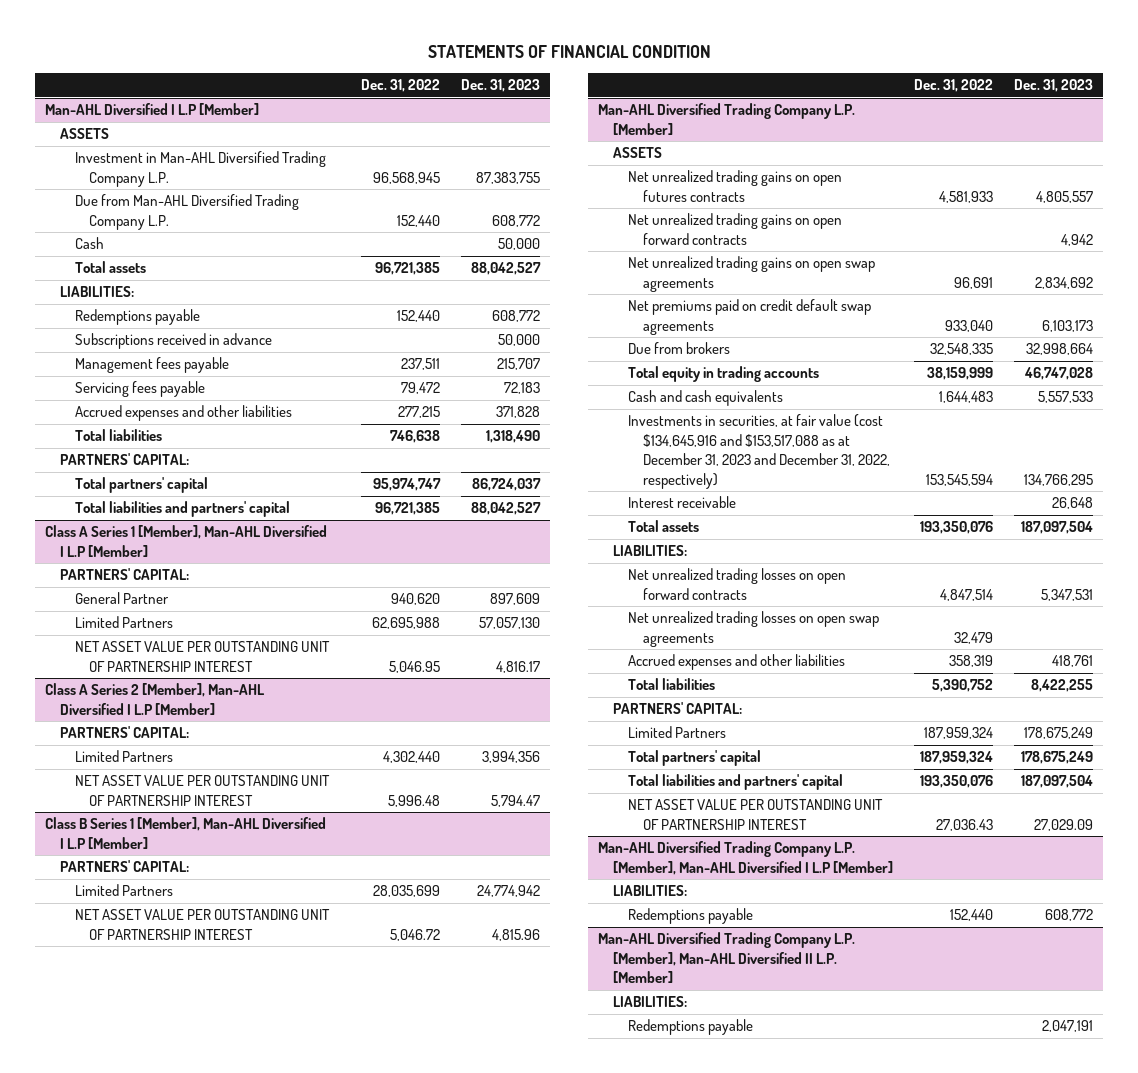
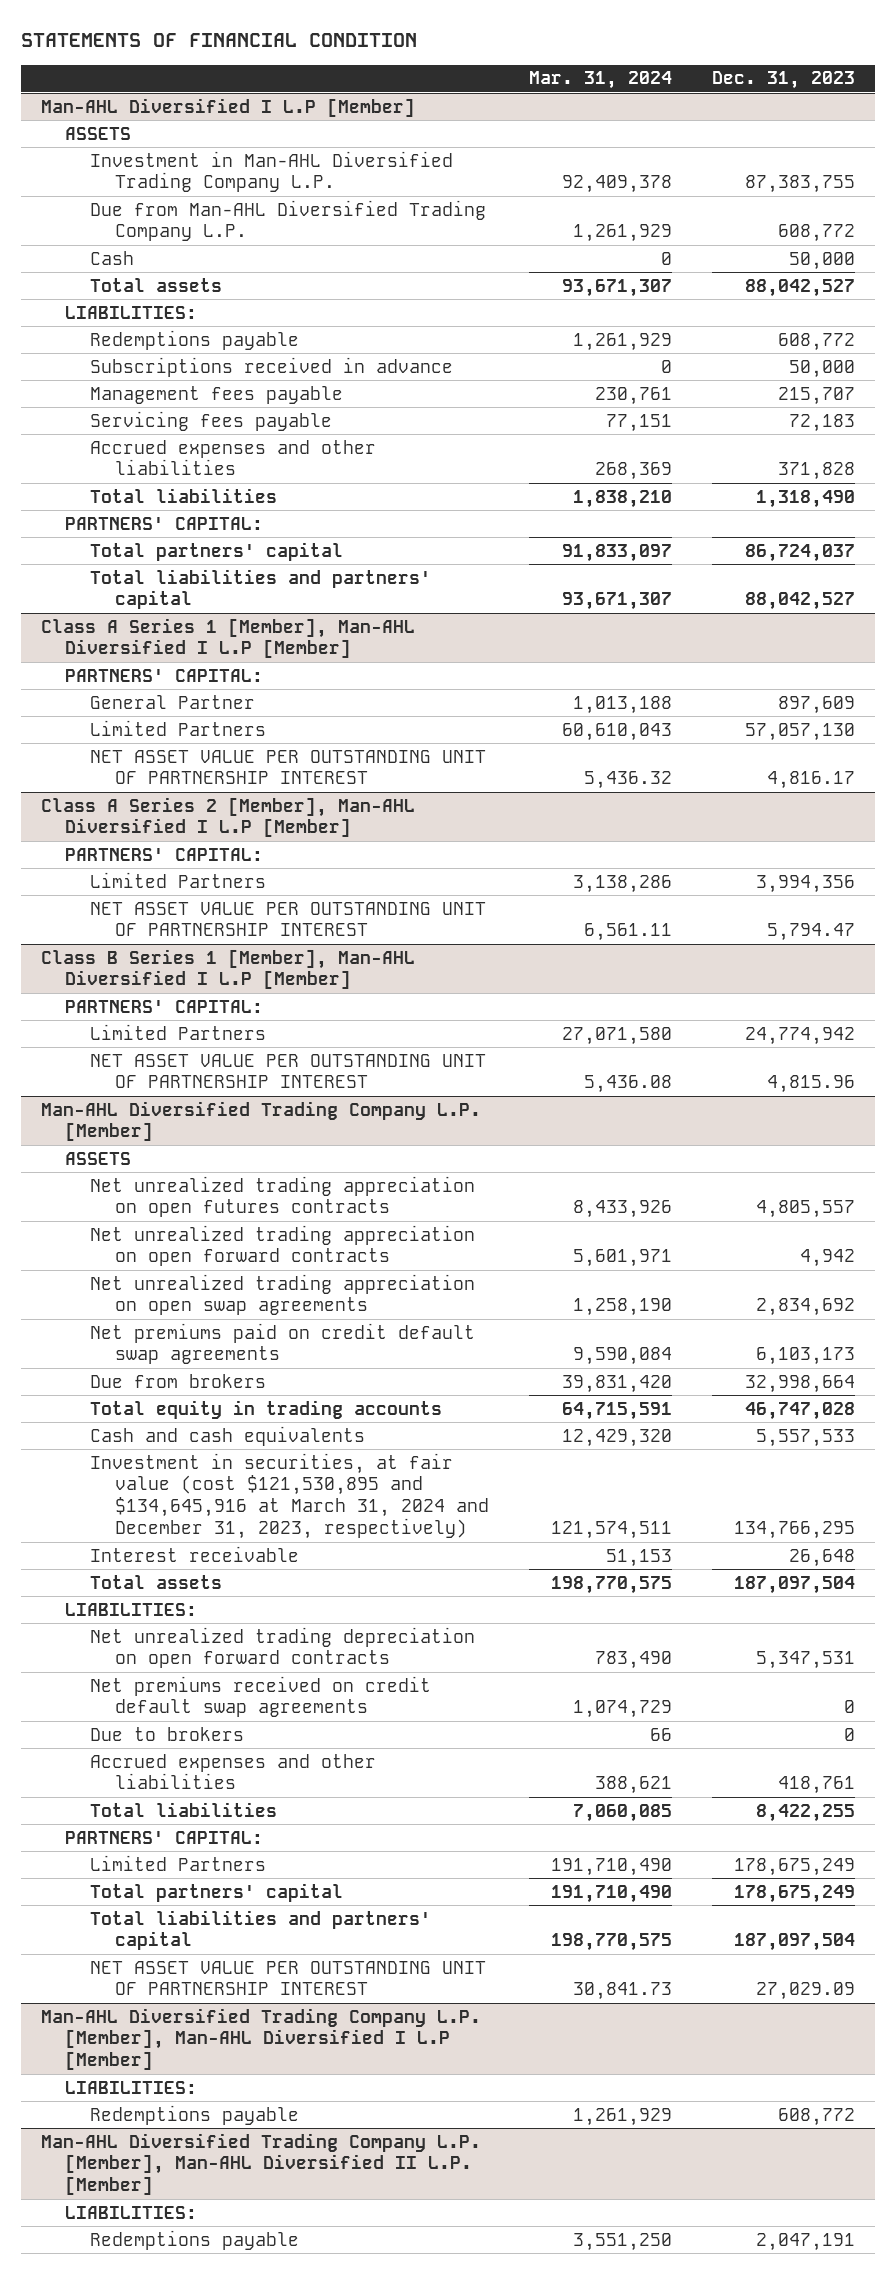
- | Dec. 31, 2022 | Dec. 31, 2023
+ | Mar. 31, 2024 | Dec. 31, 2023
@ Man-AHL Diversified Trading Company L.P. [Member]
- Net unrealized trading gains on open futures contracts | 4,581,933 | 4,805,557
- Net unrealized trading gains on open forward contracts | | 4,942
- Net unrealized trading gains on open swap agreements | 96,691 | 2,834,692
+ Net unrealized trading appreciation on open futures contracts | 8,433,926 | 4,805,557
+ Net unrealized trading appreciation on open forward contracts | 5,601,971 | 4,942
+ Net unrealized trading appreciation on open swap agreements | 1,258,190 | 2,834,692
- Investments in securities, at fair value (cost $134,645,916 and $153,517,088 as at December 31, 2023 and December 31, 2022, respectively) | 153,545,594 | 134,766,295
+ Investment in securities, at fair value (cost $121,530,895 and $134,645,916 at March 31, 2024 and December 31, 2023, respectively) | 121,574,511 | 134,766,295
- Net unrealized trading losses on open forward contracts | 4,847,514 | 5,347,531
- Net unrealized trading losses on open swap agreements | 32,479 |
+ Net unrealized trading depreciation on open forward contracts | 783,490 | 5,347,531
+ Net premiums received on credit default swap agreements | 1,074,729 | 0
+ Due to brokers | 66 | 0

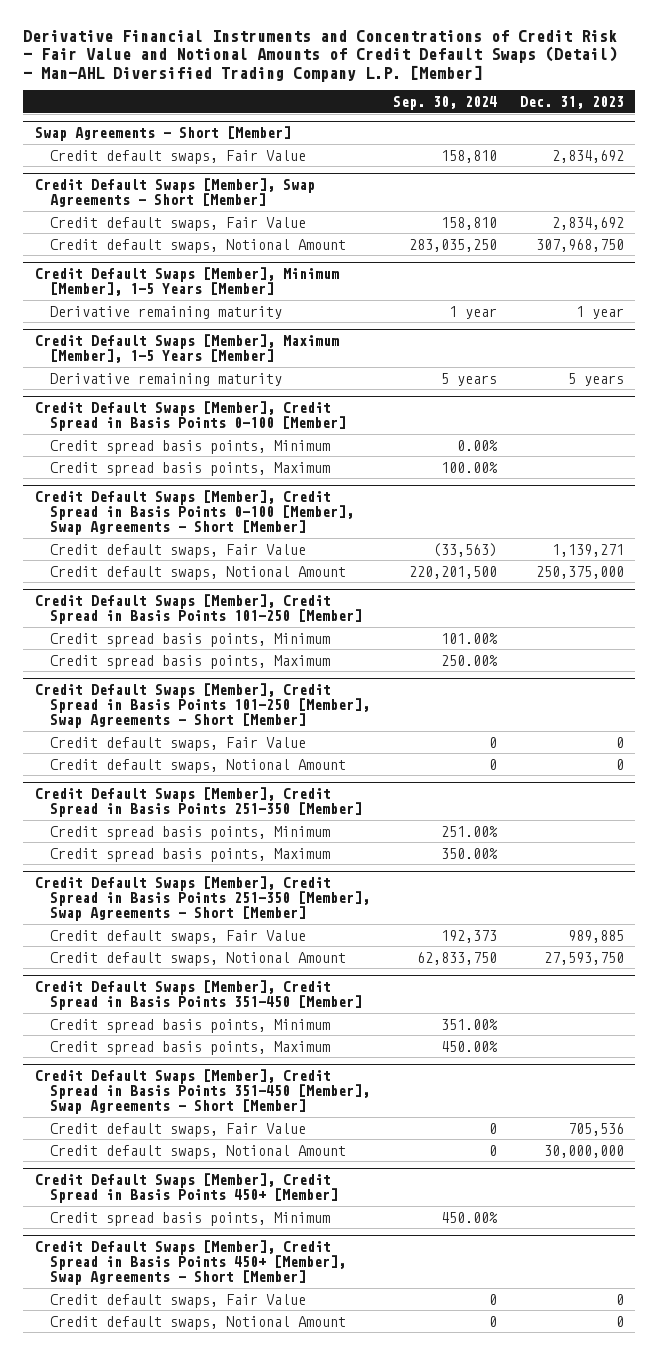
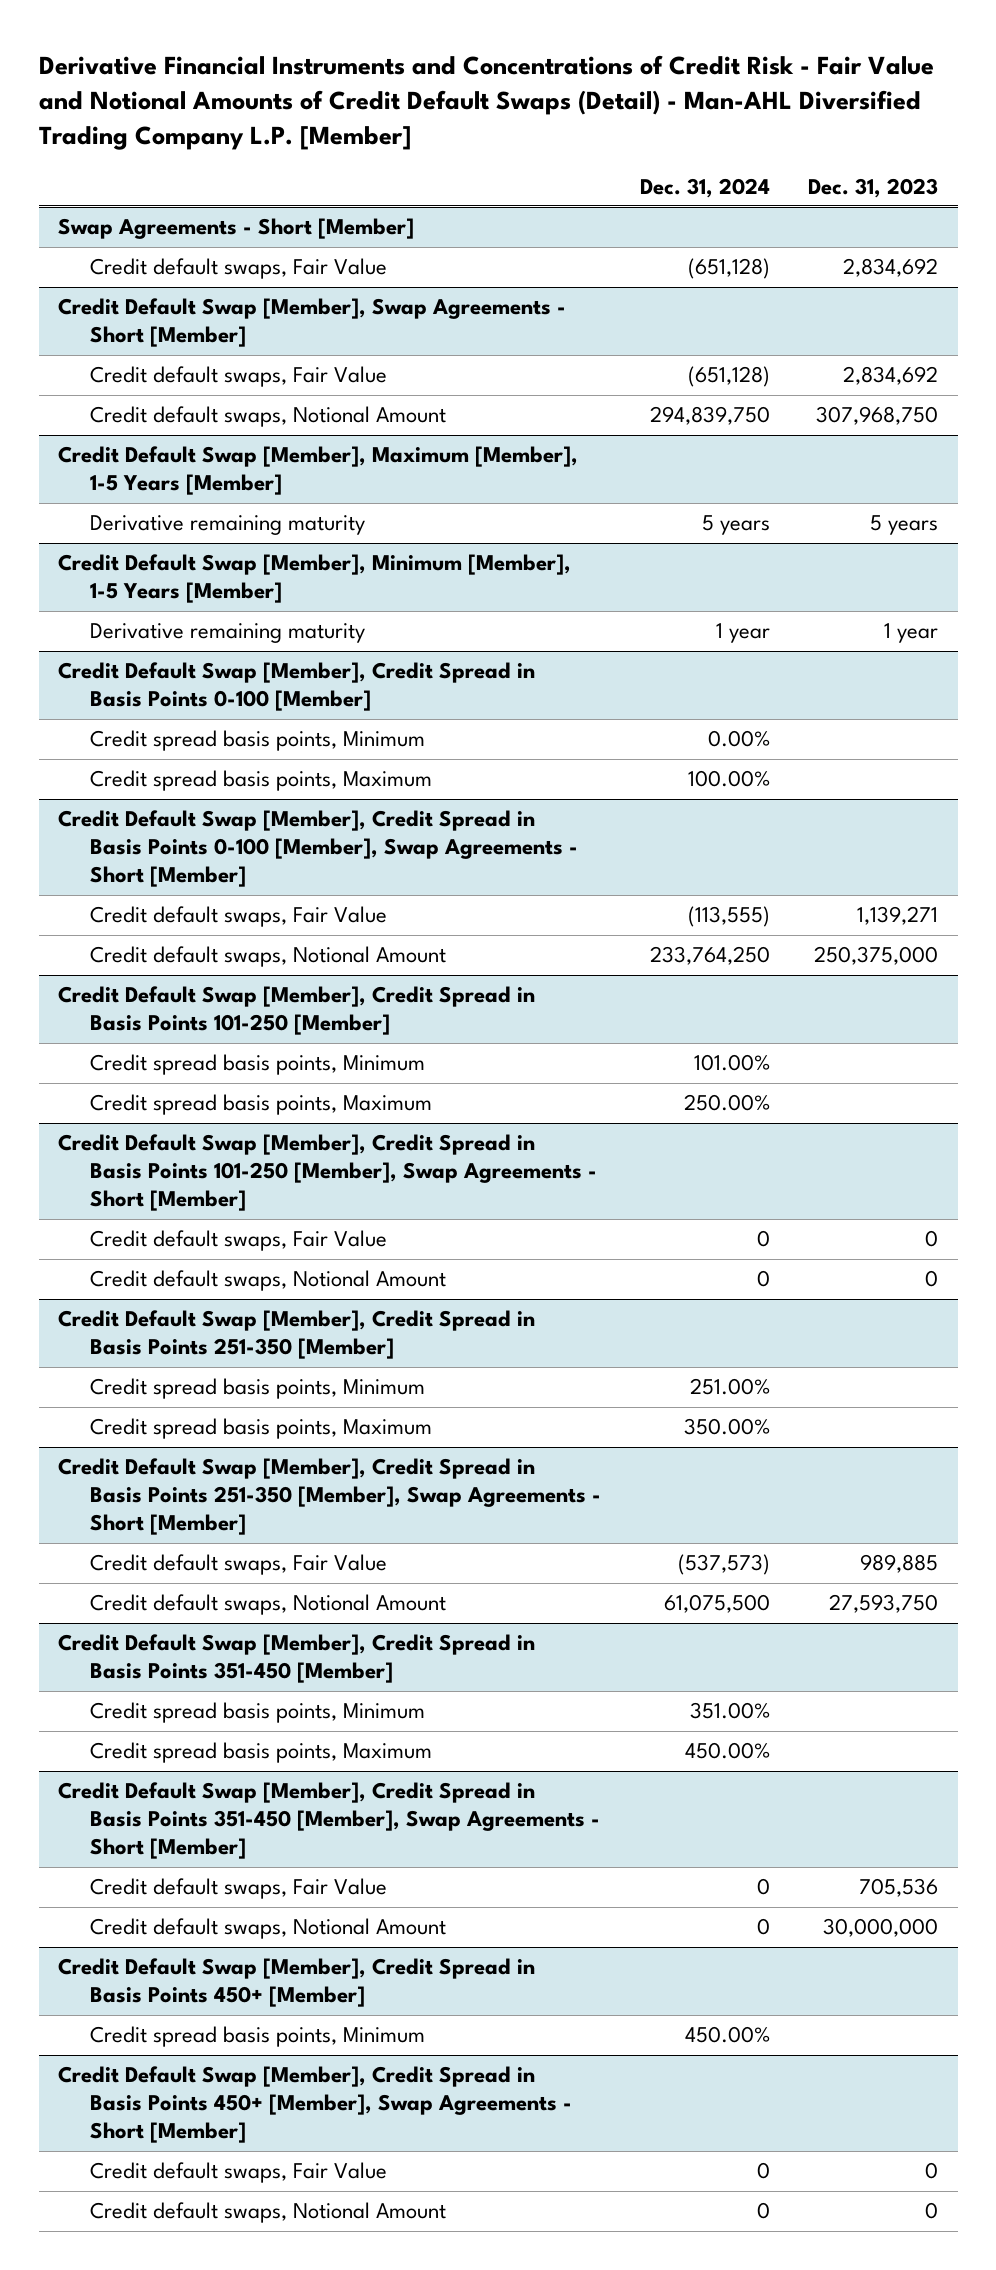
- | Sep. 30, 2024 | Dec. 31, 2023
+ | Dec. 31, 2024 | Dec. 31, 2023
- Credit Default Swaps [Member], Swap Agreements - Short [Member]
+ Credit Default Swap [Member], Swap Agreements - Short [Member]
- Credit Default Swaps [Member], Minimum [Member], 1-5 Years [Member]
- Derivative remaining maturity | 1 year | 1 year
- Credit Default Swaps [Member], Maximum [Member], 1-5 Years [Member]
+ Credit Default Swap [Member], Maximum [Member], 1-5 Years [Member]
- Credit Default Swaps [Member], Credit Spread in Basis Points 0-100 [Member]
+ Credit Default Swap [Member], Minimum [Member], 1-5 Years [Member]
+ Derivative remaining maturity | 1 year | 1 year
+ Credit Default Swap [Member], Credit Spread in Basis Points 0-100 [Member]
- Credit Default Swaps [Member], Credit Spread in Basis Points 0-100 [Member], Swap Agreements - Short [Member]
+ Credit Default Swap [Member], Credit Spread in Basis Points 0-100 [Member], Swap Agreements - Short [Member]
- Credit Default Swaps [Member], Credit Spread in Basis Points 101-250 [Member]
+ Credit Default Swap [Member], Credit Spread in Basis Points 101-250 [Member]
- Credit Default Swaps [Member], Credit Spread in Basis Points 101-250 [Member], Swap Agreements - Short [Member]
+ Credit Default Swap [Member], Credit Spread in Basis Points 101-250 [Member], Swap Agreements - Short [Member]
- Credit Default Swaps [Member], Credit Spread in Basis Points 251-350 [Member]
+ Credit Default Swap [Member], Credit Spread in Basis Points 251-350 [Member]
- Credit Default Swaps [Member], Credit Spread in Basis Points 251-350 [Member], Swap Agreements - Short [Member]
+ Credit Default Swap [Member], Credit Spread in Basis Points 251-350 [Member], Swap Agreements - Short [Member]
- Credit Default Swaps [Member], Credit Spread in Basis Points 351-450 [Member]
+ Credit Default Swap [Member], Credit Spread in Basis Points 351-450 [Member]
- Credit Default Swaps [Member], Credit Spread in Basis Points 351-450 [Member], Swap Agreements - Short [Member]
+ Credit Default Swap [Member], Credit Spread in Basis Points 351-450 [Member], Swap Agreements - Short [Member]
- Credit Default Swaps [Member], Credit Spread in Basis Points 450+ [Member]
+ Credit Default Swap [Member], Credit Spread in Basis Points 450+ [Member]
- Credit Default Swaps [Member], Credit Spread in Basis Points 450+ [Member], Swap Agreements - Short [Member]
+ Credit Default Swap [Member], Credit Spread in Basis Points 450+ [Member], Swap Agreements - Short [Member]

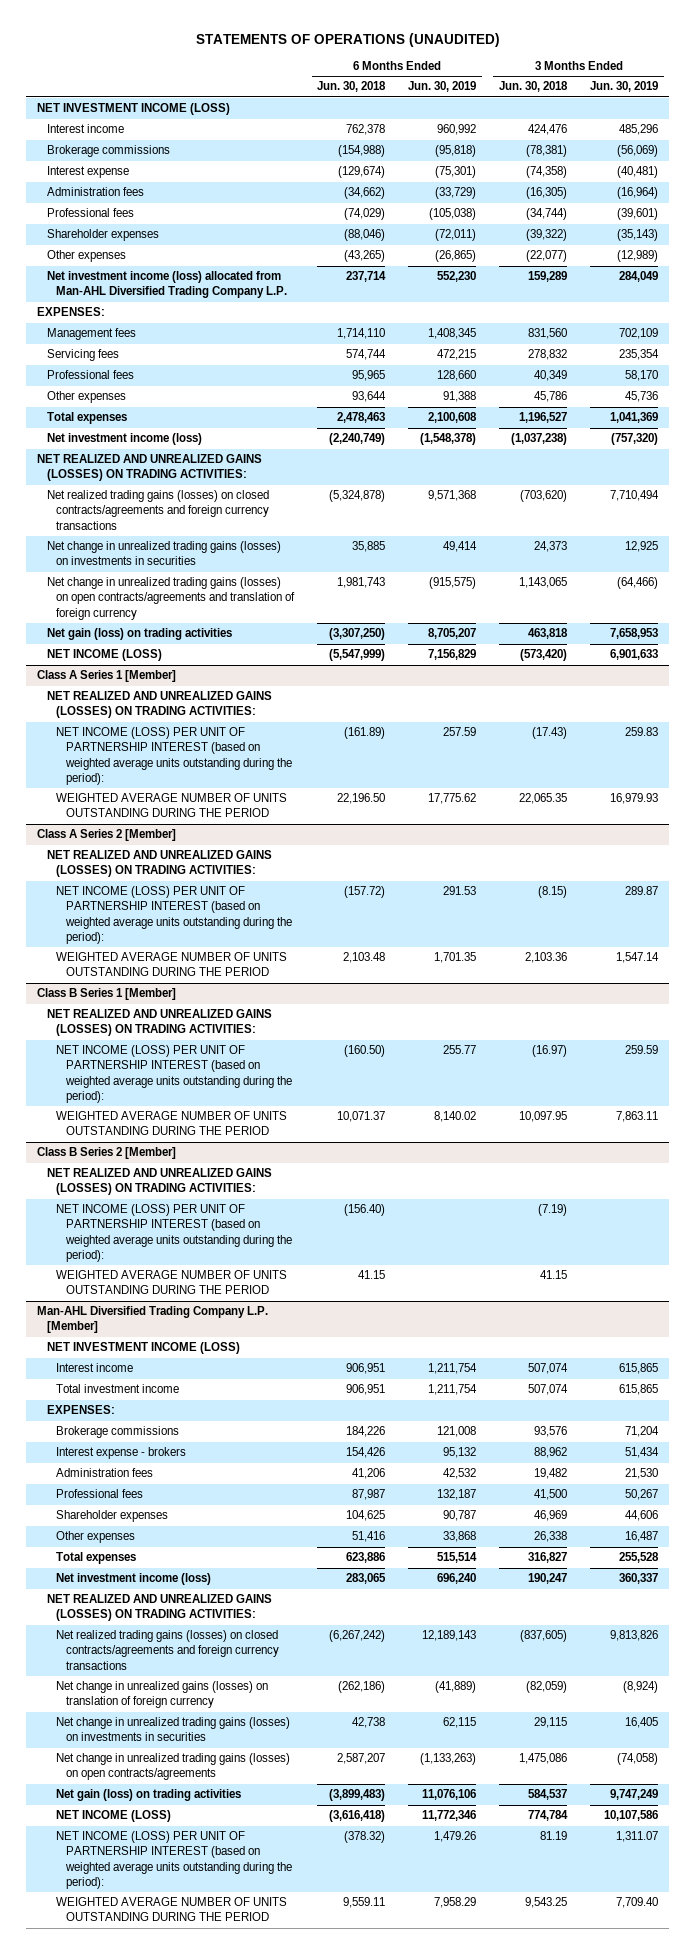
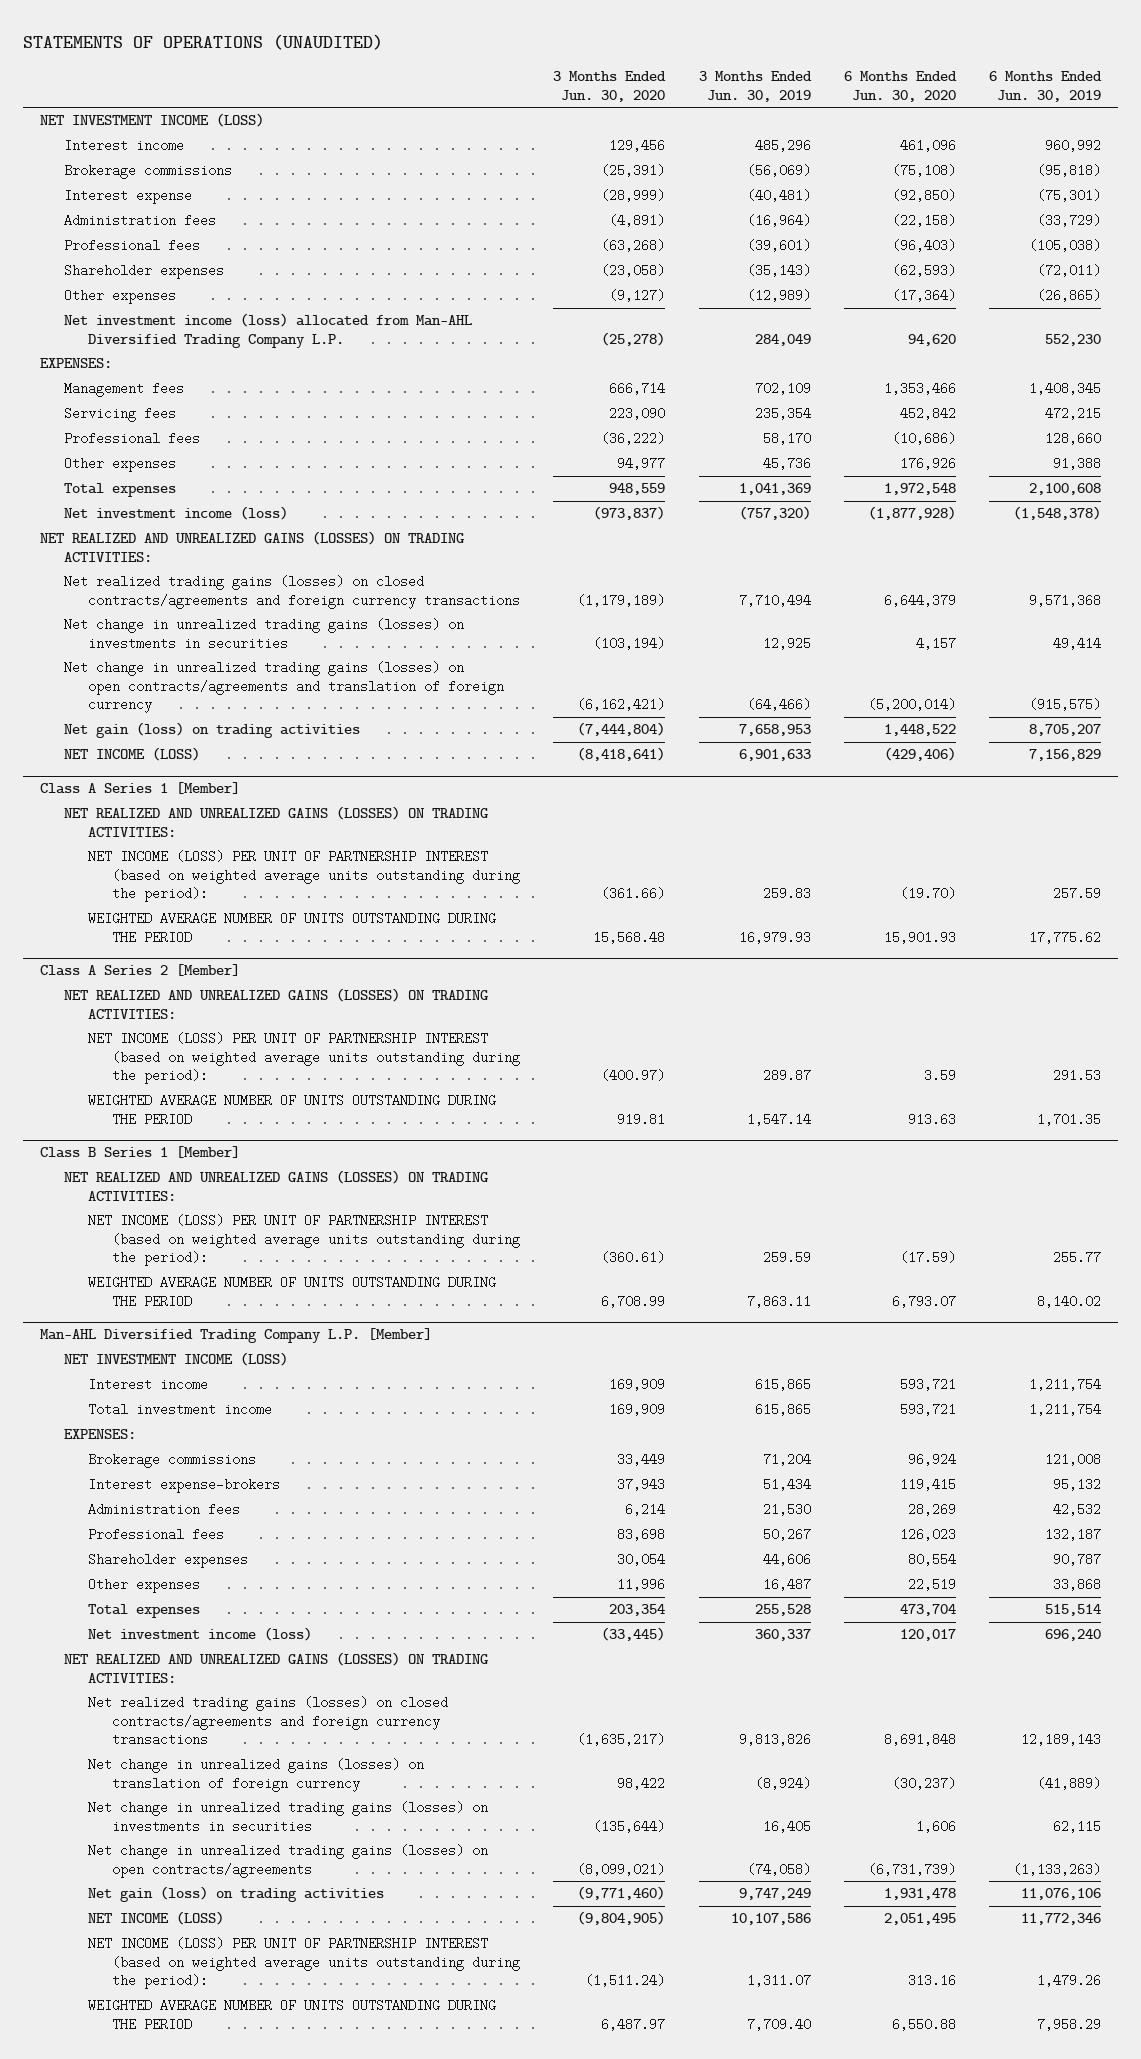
- | 6 Months Ended Jun. 30, 2018 | 6 Months Ended Jun. 30, 2019 | 3 Months Ended Jun. 30, 2018 | 3 Months Ended Jun. 30, 2019
+ | 3 Months Ended Jun. 30, 2020 | 3 Months Ended Jun. 30, 2019 | 6 Months Ended Jun. 30, 2020 | 6 Months Ended Jun. 30, 2019
- Class B Series 2 [Member]
- NET REALIZED AND UNREALIZED GAINS (LOSSES) ON TRADING ACTIVITIES:
- NET INCOME (LOSS) PER UNIT OF PARTNERSHIP INTEREST (based on weighted average units outstanding during the period): | (156.40) | | (7.19) |
- WEIGHTED AVERAGE NUMBER OF UNITS OUTSTANDING DURING THE PERIOD | 41.15 | | 41.15 |
@ Man-AHL Diversified Trading Company L.P. [Member]
- Interest expense - brokers | 154,426 | 95,132 | 88,962 | 51,434
+ Interest expense-brokers | 37,943 | 51,434 | 119,415 | 95,132

